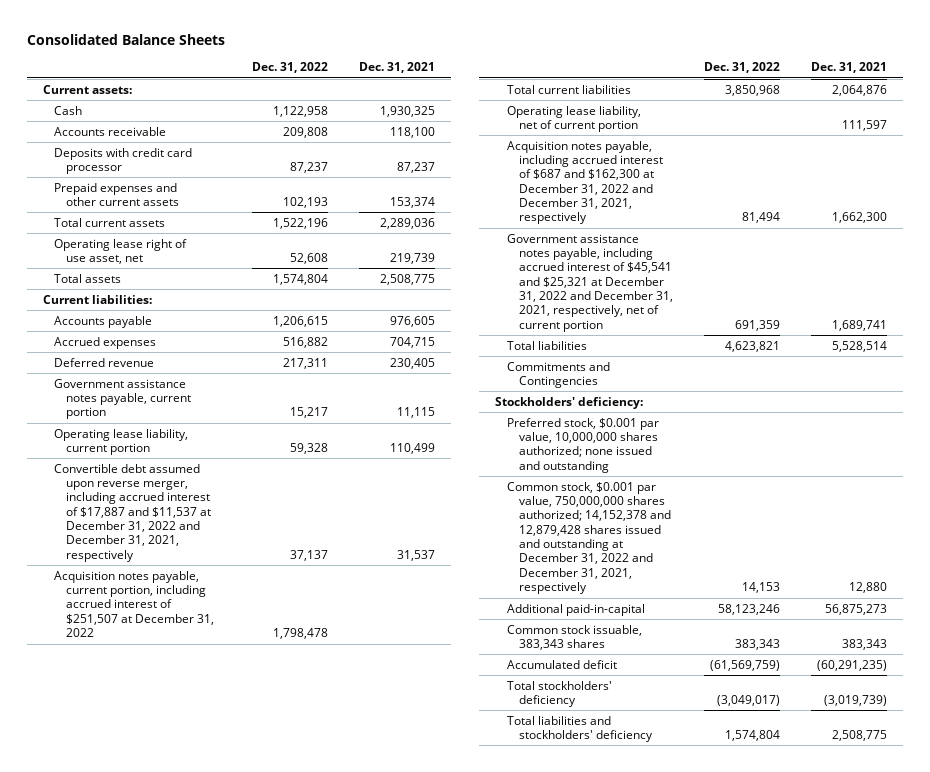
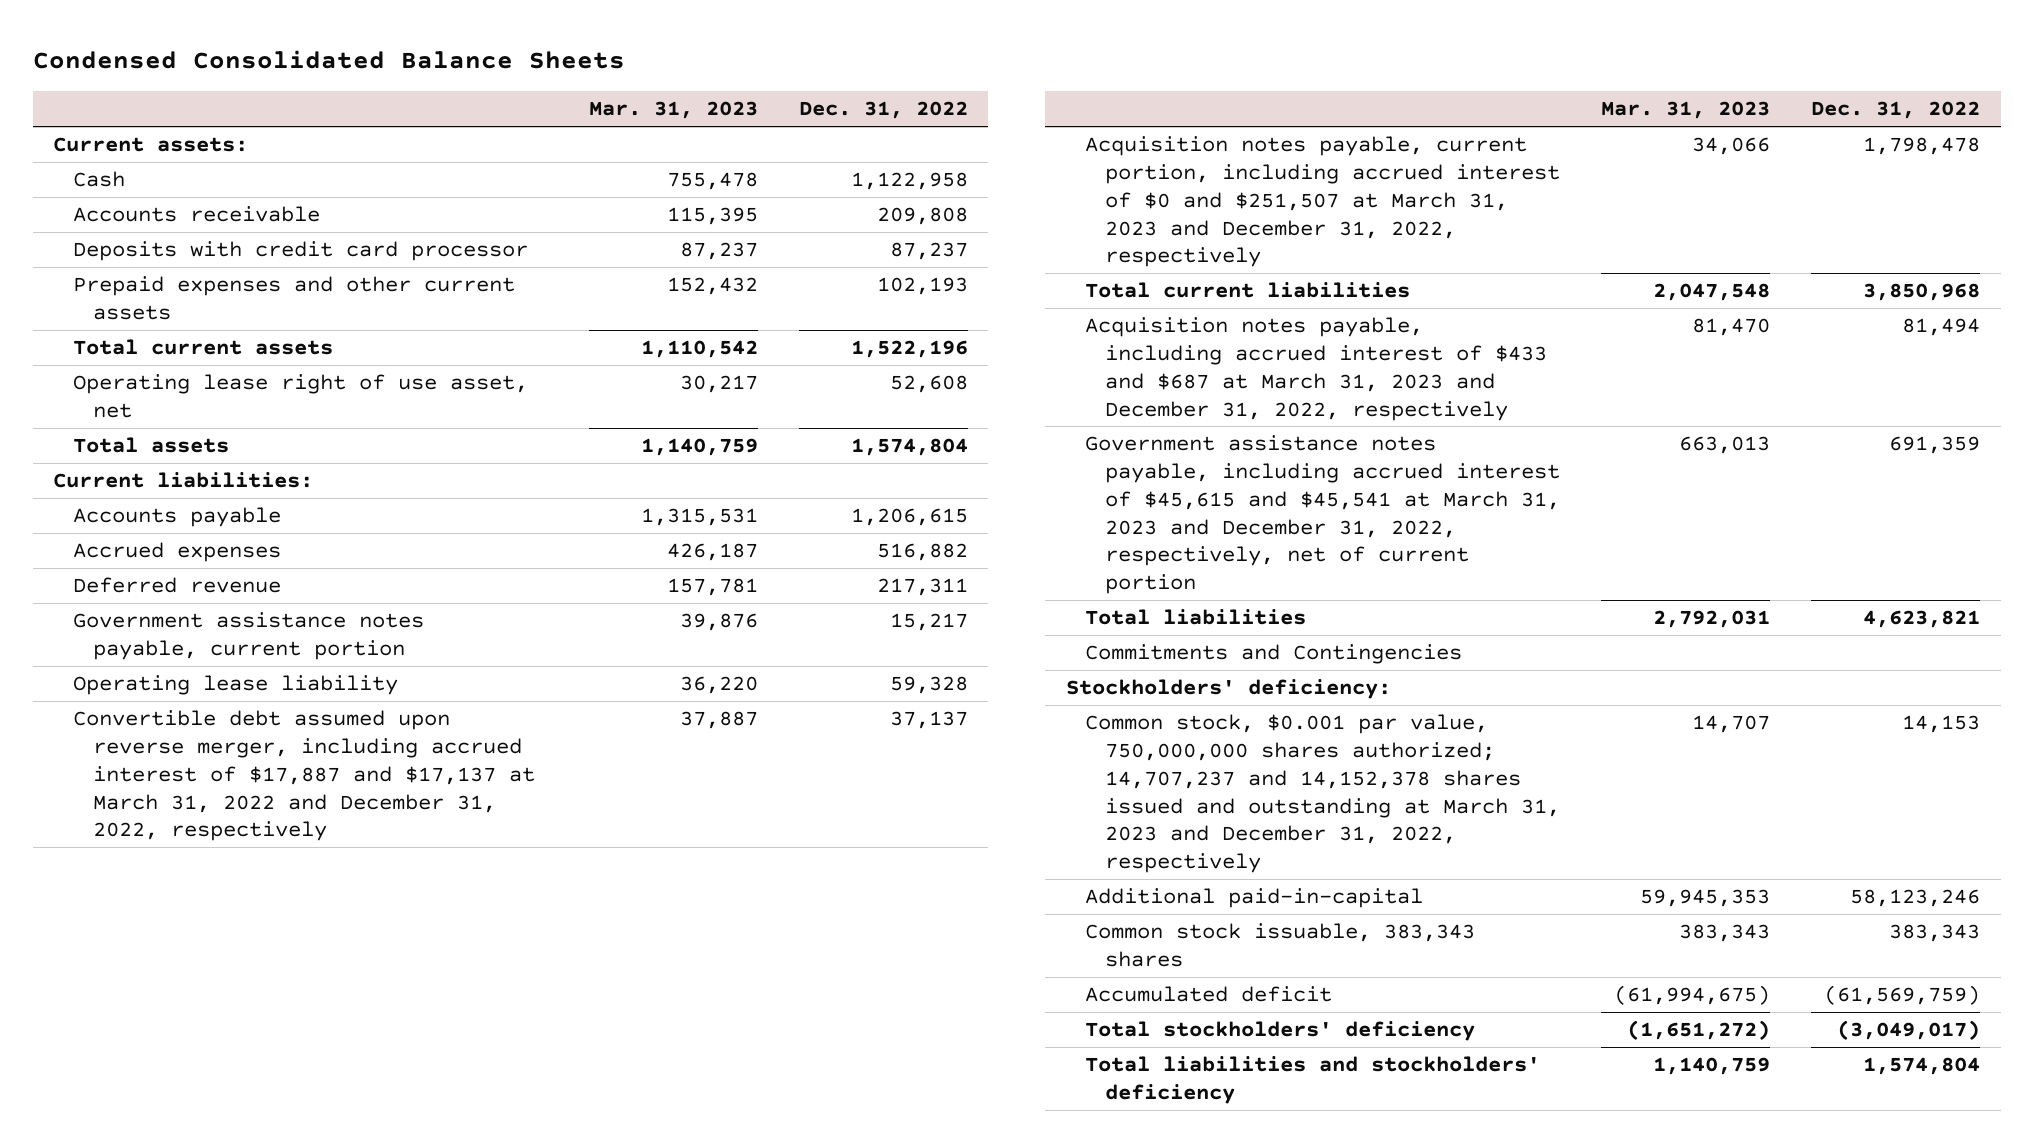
- Consolidated Balance Sheets
+ Condensed Consolidated Balance Sheets
- | Dec. 31, 2022 | Dec. 31, 2021
+ | Mar. 31, 2023 | Dec. 31, 2022
- Operating lease liability, current portion | 59,328 | 110,499
- Convertible debt assumed upon reverse merger, including accrued interest of $17,887 and $11,537 at December 31, 2022 and December 31, 2021, respectively | 37,137 | 31,537
- Acquisition notes payable, current portion, including accrued interest of $251,507 at December 31, 2022 | 1,798,478 |
+ Operating lease liability | 36,220 | 59,328
+ Convertible debt assumed upon reverse merger, including accrued interest of $17,887 and $17,137 at March 31, 2022 and December 31, 2022, respectively | 37,887 | 37,137
+ Acquisition notes payable, current portion, including accrued interest of $0 and $251,507 at March 31, 2023 and December 31, 2022, respectively | 34,066 | 1,798,478
- Operating lease liability, net of current portion | | 111,597
- Acquisition notes payable, including accrued interest of $687 and $162,300 at December 31, 2022 and December 31, 2021, respectively | 81,494 | 1,662,300
- Government assistance notes payable, including accrued interest of $45,541 and $25,321 at December 31, 2022 and December 31, 2021, respectively, net of current portion | 691,359 | 1,689,741
+ Acquisition notes payable, including accrued interest of $433 and $687 at March 31, 2023 and December 31, 2022, respectively | 81,470 | 81,494
+ Government assistance notes payable, including accrued interest of $45,615 and $45,541 at March 31, 2023 and December 31, 2022, respectively, net of current portion | 663,013 | 691,359
- Preferred stock, $0.001 par value, 10,000,000 shares authorized; none issued and outstanding
- Common stock, $0.001 par value, 750,000,000 shares authorized; 14,152,378 and 12,879,428 shares issued and outstanding at December 31, 2022 and December 31, 2021, respectively | 14,153 | 12,880
+ Common stock, $0.001 par value, 750,000,000 shares authorized; 14,707,237 and 14,152,378 shares issued and outstanding at March 31, 2023 and December 31, 2022, respectively | 14,707 | 14,153

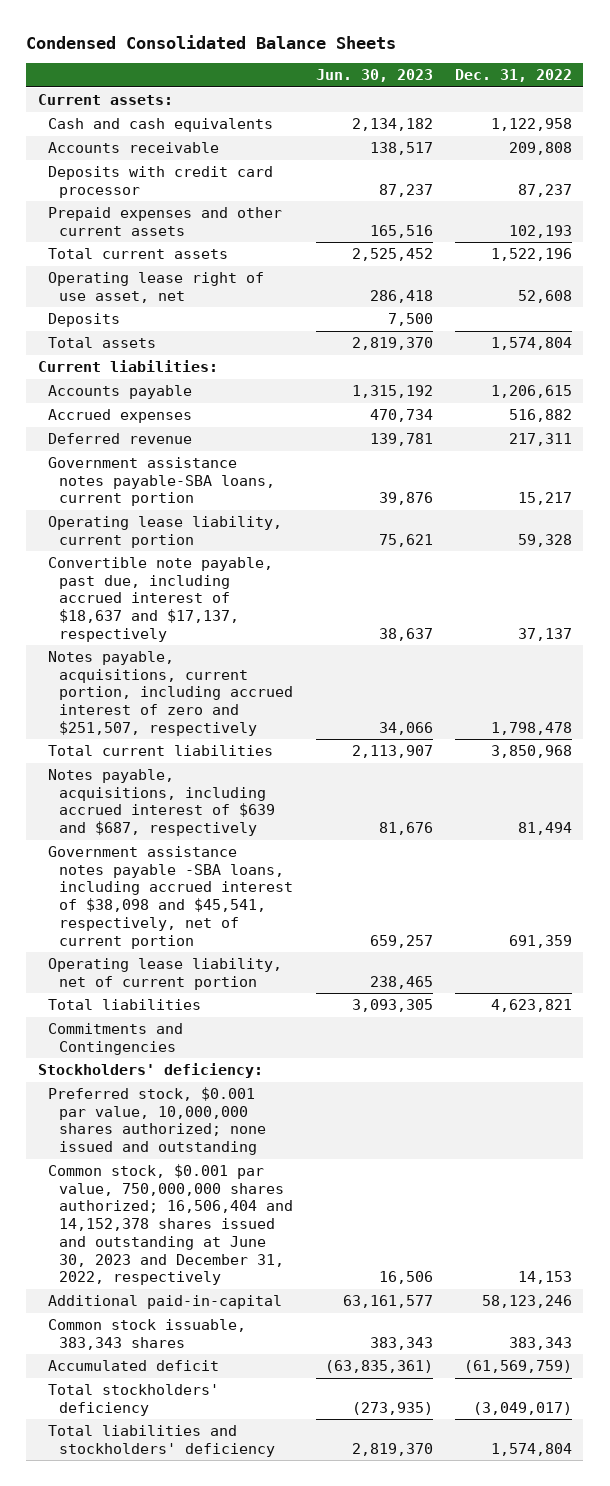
- | Mar. 31, 2023 | Dec. 31, 2022
+ | Jun. 30, 2023 | Dec. 31, 2022
- Cash | 755,478 | 1,122,958
+ Cash and cash equivalents | 2,134,182 | 1,122,958
+ Deposits | 7,500 |
- Government assistance notes payable, current portion | 39,876 | 15,217
- Operating lease liability | 36,220 | 59,328
- Convertible debt assumed upon reverse merger, including accrued interest of $17,887 and $17,137 at March 31, 2022 and December 31, 2022, respectively | 37,887 | 37,137
- Acquisition notes payable, current portion, including accrued interest of $0 and $251,507 at March 31, 2023 and December 31, 2022, respectively | 34,066 | 1,798,478
+ Government assistance notes payable-SBA loans, current portion | 39,876 | 15,217
+ Operating lease liability, current portion | 75,621 | 59,328
+ Convertible note payable, past due, including accrued interest of $18,637 and $17,137, respectively | 38,637 | 37,137
+ Notes payable, acquisitions, current portion, including accrued interest of zero and $251,507, respectively | 34,066 | 1,798,478
- Acquisition notes payable, including accrued interest of $433 and $687 at March 31, 2023 and December 31, 2022, respectively | 81,470 | 81,494
- Government assistance notes payable, including accrued interest of $45,615 and $45,541 at March 31, 2023 and December 31, 2022, respectively, net of current portion | 663,013 | 691,359
+ Notes payable, acquisitions, including accrued interest of $639 and $687, respectively | 81,676 | 81,494
+ Government assistance notes payable -SBA loans, including accrued interest of $38,098 and $45,541, respectively, net of current portion | 659,257 | 691,359
+ Operating lease liability, net of current portion | 238,465 |
- Common stock, $0.001 par value, 750,000,000 shares authorized; 14,707,237 and 14,152,378 shares issued and outstanding at March 31, 2023 and December 31, 2022, respectively | 14,707 | 14,153
+ Preferred stock, $0.001 par value, 10,000,000 shares authorized; none issued and outstanding
+ Common stock, $0.001 par value, 750,000,000 shares authorized; 16,506,404 and 14,152,378 shares issued and outstanding at June 30, 2023 and December 31, 2022, respectively | 16,506 | 14,153

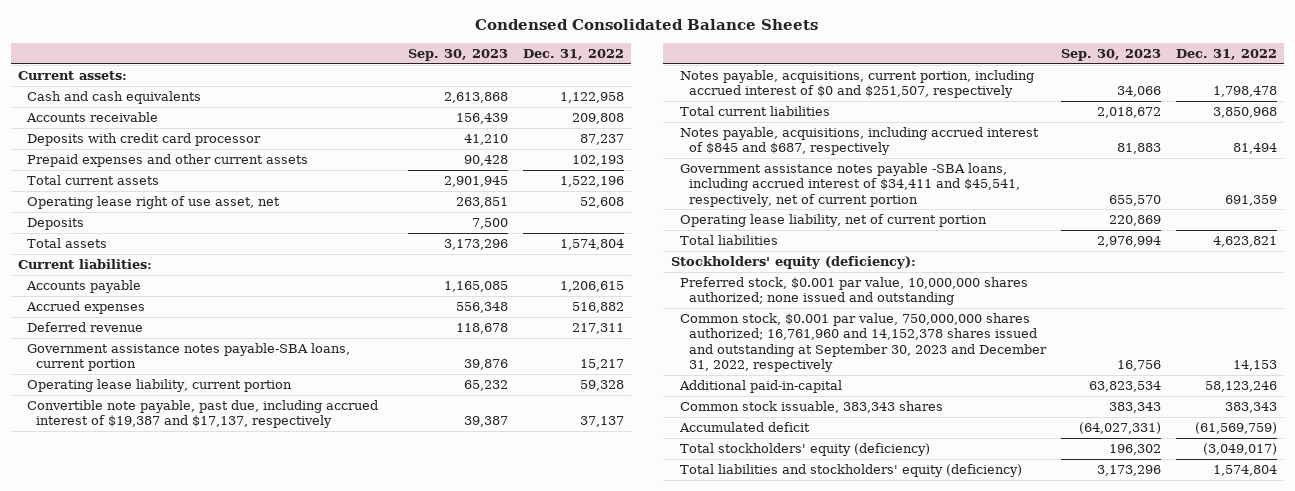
- | Jun. 30, 2023 | Dec. 31, 2022
+ | Sep. 30, 2023 | Dec. 31, 2022
- Convertible note payable, past due, including accrued interest of $18,637 and $17,137, respectively | 38,637 | 37,137
- Notes payable, acquisitions, current portion, including accrued interest of zero and $251,507, respectively | 34,066 | 1,798,478
+ Convertible note payable, past due, including accrued interest of $19,387 and $17,137, respectively | 39,387 | 37,137
+ Notes payable, acquisitions, current portion, including accrued interest of $0 and $251,507, respectively | 34,066 | 1,798,478
- Notes payable, acquisitions, including accrued interest of $639 and $687, respectively | 81,676 | 81,494
- Government assistance notes payable -SBA loans, including accrued interest of $38,098 and $45,541, respectively, net of current portion | 659,257 | 691,359
+ Notes payable, acquisitions, including accrued interest of $845 and $687, respectively | 81,883 | 81,494
+ Government assistance notes payable -SBA loans, including accrued interest of $34,411 and $45,541, respectively, net of current portion | 655,570 | 691,359
- Commitments and Contingencies
- Stockholders' deficiency:
+ Stockholders' equity (deficiency):
- Common stock, $0.001 par value, 750,000,000 shares authorized; 16,506,404 and 14,152,378 shares issued and outstanding at June 30, 2023 and December 31, 2022, respectively | 16,506 | 14,153
+ Common stock, $0.001 par value, 750,000,000 shares authorized; 16,761,960 and 14,152,378 shares issued and outstanding at September 30, 2023 and December 31, 2022, respectively | 16,756 | 14,153
- Total stockholders' deficiency | (273,935) | (3,049,017)
- Total liabilities and stockholders' deficiency | 2,819,370 | 1,574,804
+ Total stockholders' equity (deficiency) | 196,302 | (3,049,017)
+ Total liabilities and stockholders' equity (deficiency) | 3,173,296 | 1,574,804

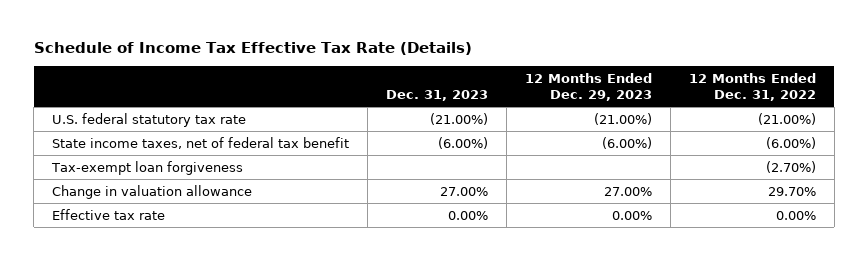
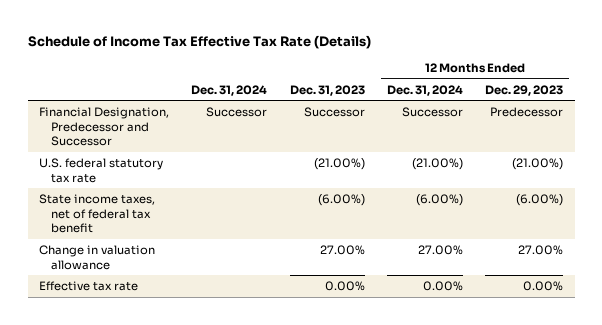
- | Dec. 31, 2023 | 12 Months Ended Dec. 29, 2023 | 12 Months Ended Dec. 31, 2022
+ | Dec. 31, 2024 | Dec. 31, 2023 | 12 Months Ended Dec. 31, 2024 | 12 Months Ended Dec. 29, 2023
+ Financial Designation, Predecessor and Successor | Successor | Successor | Successor | Predecessor
- Tax-exempt loan forgiveness | | | (2.70%)

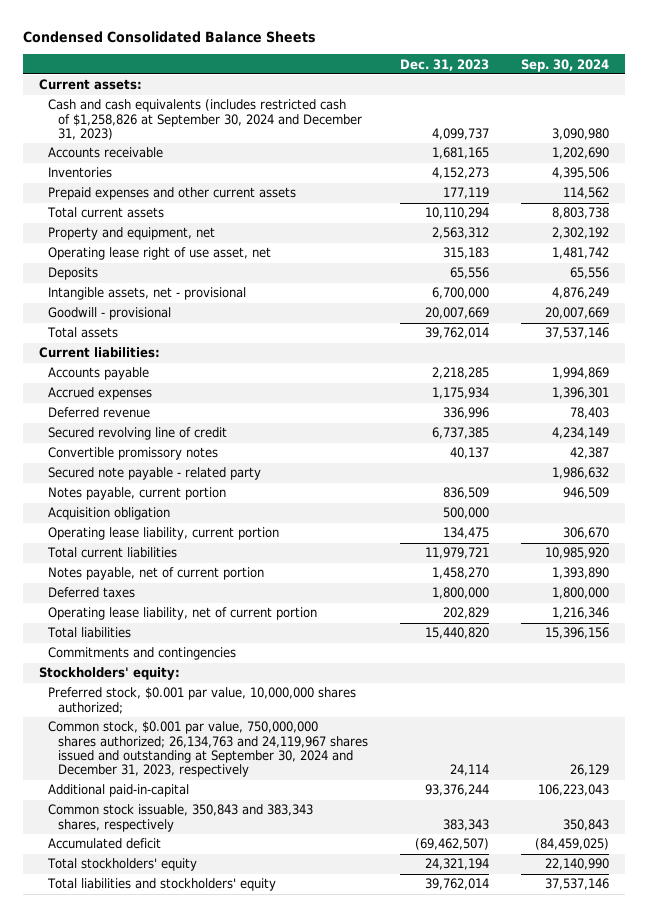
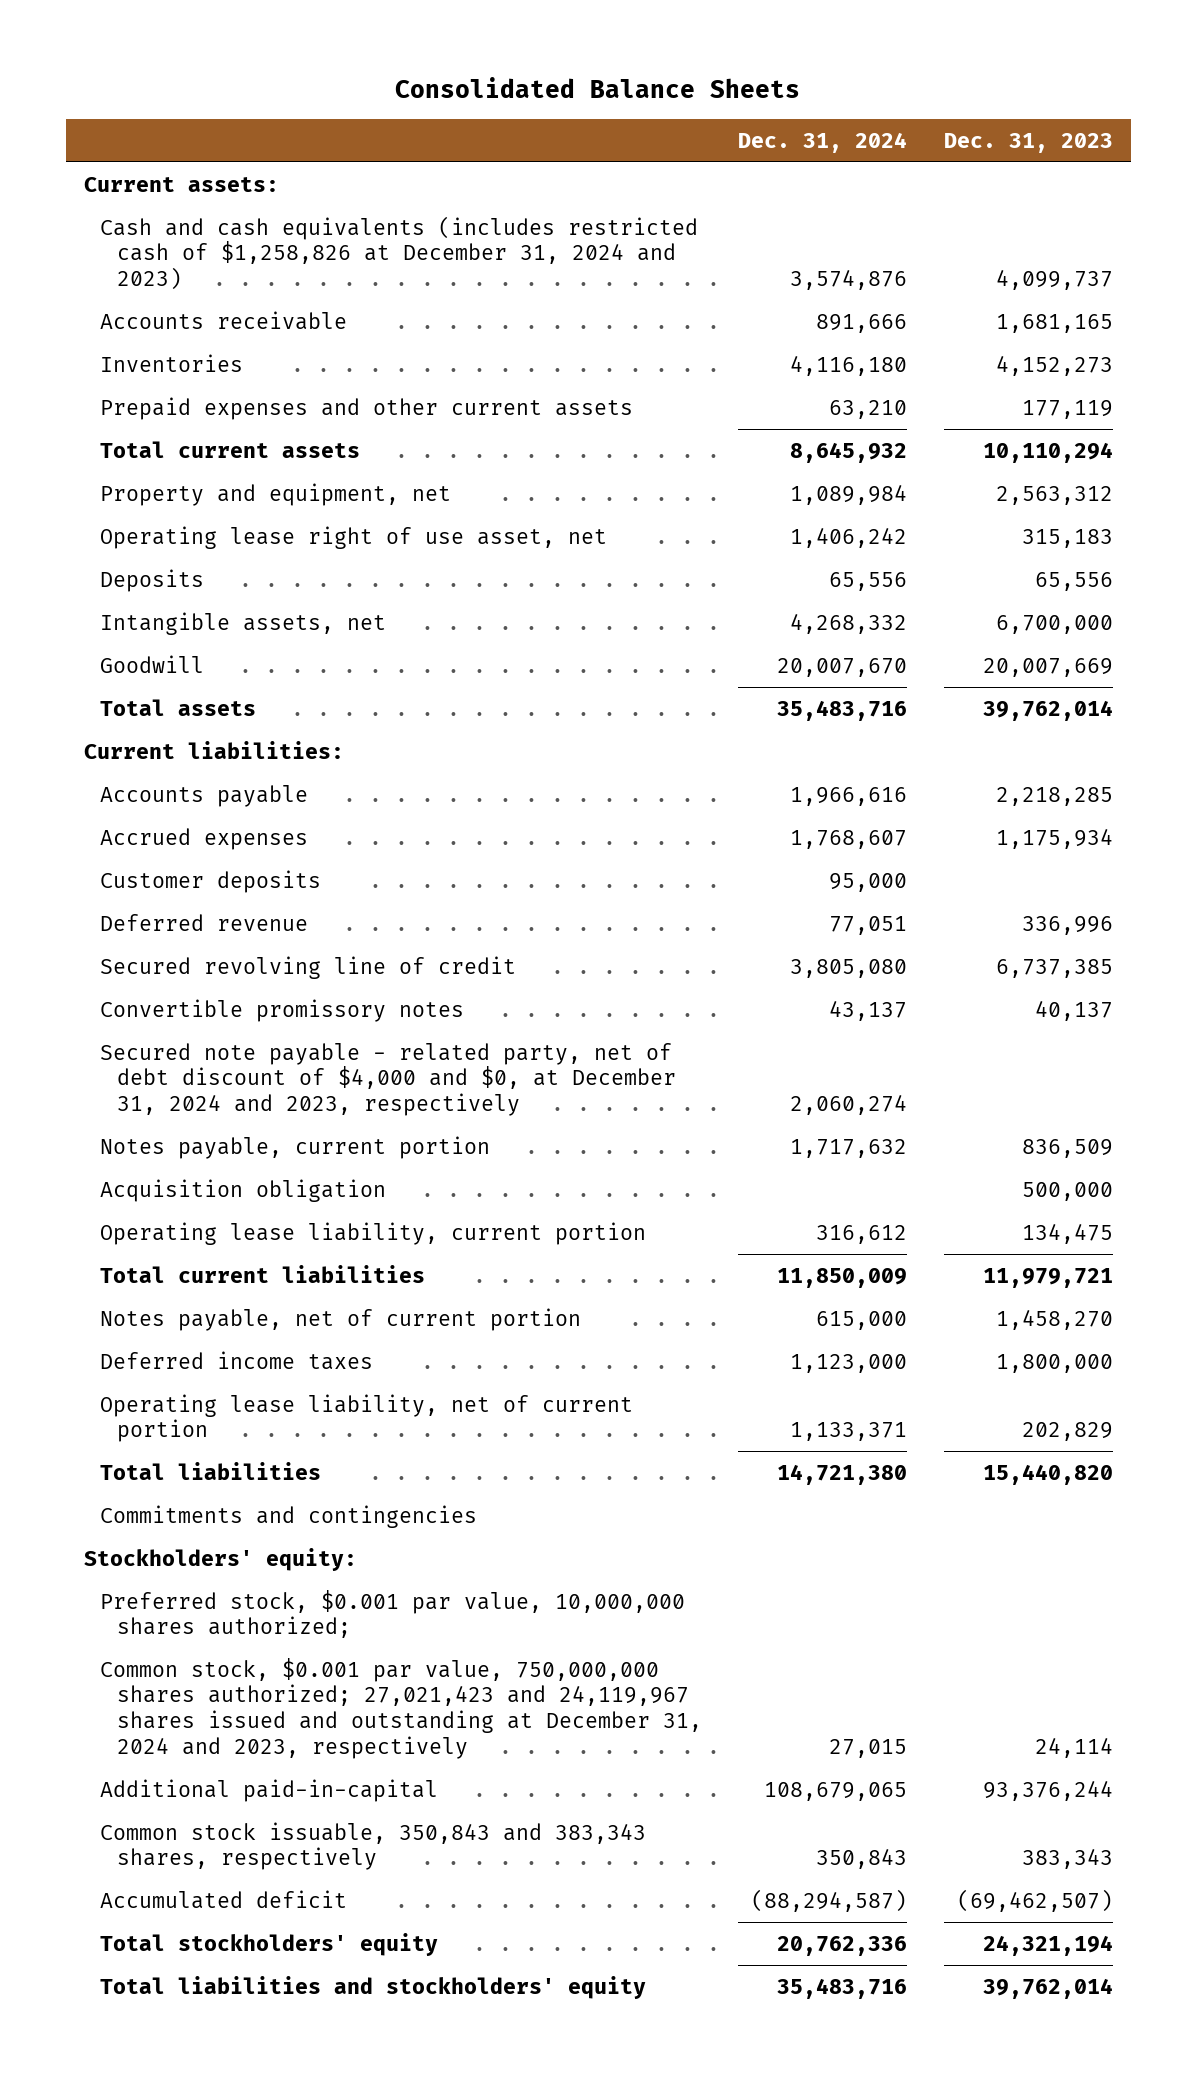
- Condensed Consolidated Balance Sheets
+ Consolidated Balance Sheets
- | Dec. 31, 2023 | Sep. 30, 2024
+ | Dec. 31, 2024 | Dec. 31, 2023
- Cash and cash equivalents (includes restricted cash of $1,258,826 at September 30, 2024 and December 31, 2023) | 4,099,737 | 3,090,980
+ Cash and cash equivalents (includes restricted cash of $1,258,826 at December 31, 2024 and 2023) | 3,574,876 | 4,099,737
- Intangible assets, net - provisional | 6,700,000 | 4,876,249
- Goodwill - provisional | 20,007,669 | 20,007,669
+ Intangible assets, net | 4,268,332 | 6,700,000
+ Goodwill | 20,007,670 | 20,007,669
+ Customer deposits | 95,000 |
- Secured note payable - related party | | 1,986,632
+ Secured note payable - related party, net of debt discount of $4,000 and $0, at December 31, 2024 and 2023, respectively | 2,060,274 |
- Deferred taxes | 1,800,000 | 1,800,000
+ Deferred income taxes | 1,123,000 | 1,800,000
- Common stock, $0.001 par value, 750,000,000 shares authorized; 26,134,763 and 24,119,967 shares issued and outstanding at September 30, 2024 and December 31, 2023, respectively | 24,114 | 26,129
+ Common stock, $0.001 par value, 750,000,000 shares authorized; 27,021,423 and 24,119,967 shares issued and outstanding at December 31, 2024 and 2023, respectively | 27,015 | 24,114

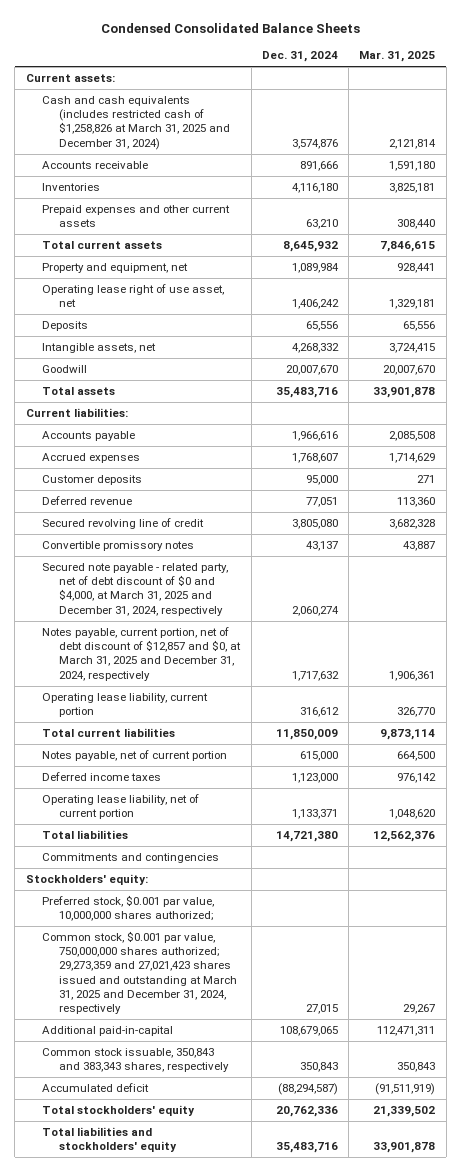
- Consolidated Balance Sheets
+ Condensed Consolidated Balance Sheets
- | Dec. 31, 2024 | Dec. 31, 2023
+ | Dec. 31, 2024 | Mar. 31, 2025
- Cash and cash equivalents (includes restricted cash of $1,258,826 at December 31, 2024 and 2023) | 3,574,876 | 4,099,737
+ Cash and cash equivalents (includes restricted cash of $1,258,826 at March 31, 2025 and December 31, 2024) | 3,574,876 | 2,121,814
- Secured note payable - related party, net of debt discount of $4,000 and $0, at December 31, 2024 and 2023, respectively | 2,060,274 |
- Notes payable, current portion | 1,717,632 | 836,509
- Acquisition obligation | | 500,000
+ Secured note payable - related party, net of debt discount of $0 and $4,000, at March 31, 2025 and December 31, 2024, respectively | 2,060,274 |
+ Notes payable, current portion, net of debt discount of $12,857 and $0, at March 31, 2025 and December 31, 2024, respectively | 1,717,632 | 1,906,361
- Common stock, $0.001 par value, 750,000,000 shares authorized; 27,021,423 and 24,119,967 shares issued and outstanding at December 31, 2024 and 2023, respectively | 27,015 | 24,114
+ Common stock, $0.001 par value, 750,000,000 shares authorized; 29,273,359 and 27,021,423 shares issued and outstanding at March 31, 2025 and December 31, 2024, respectively | 27,015 | 29,267

